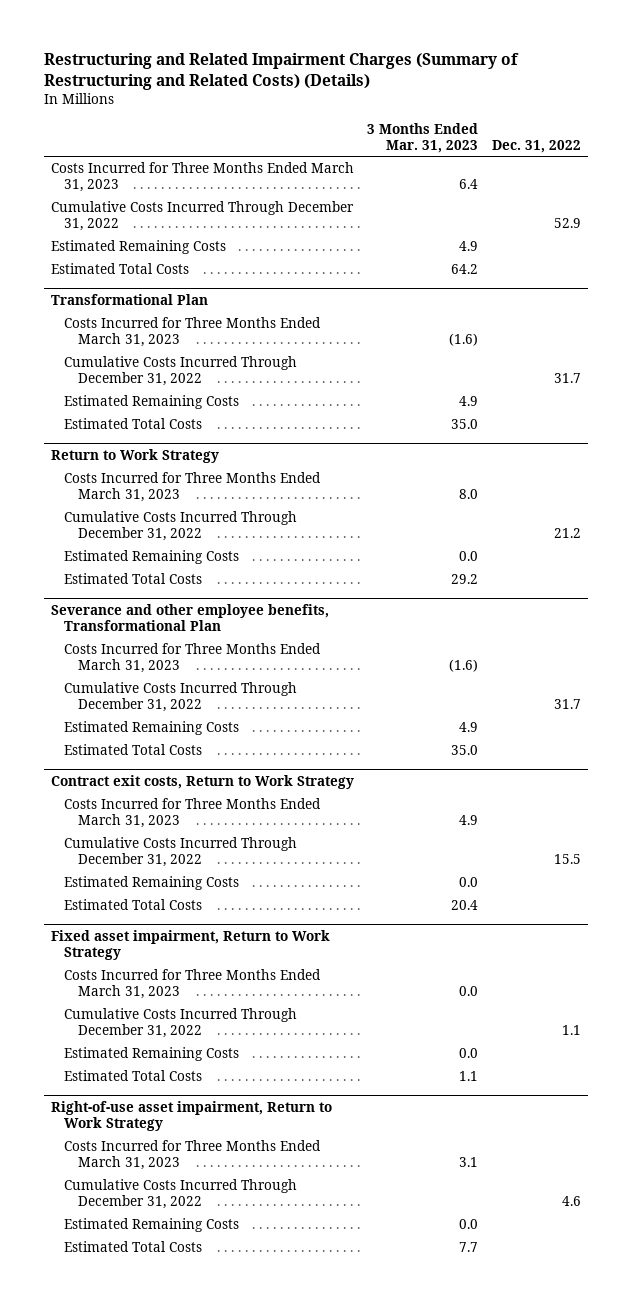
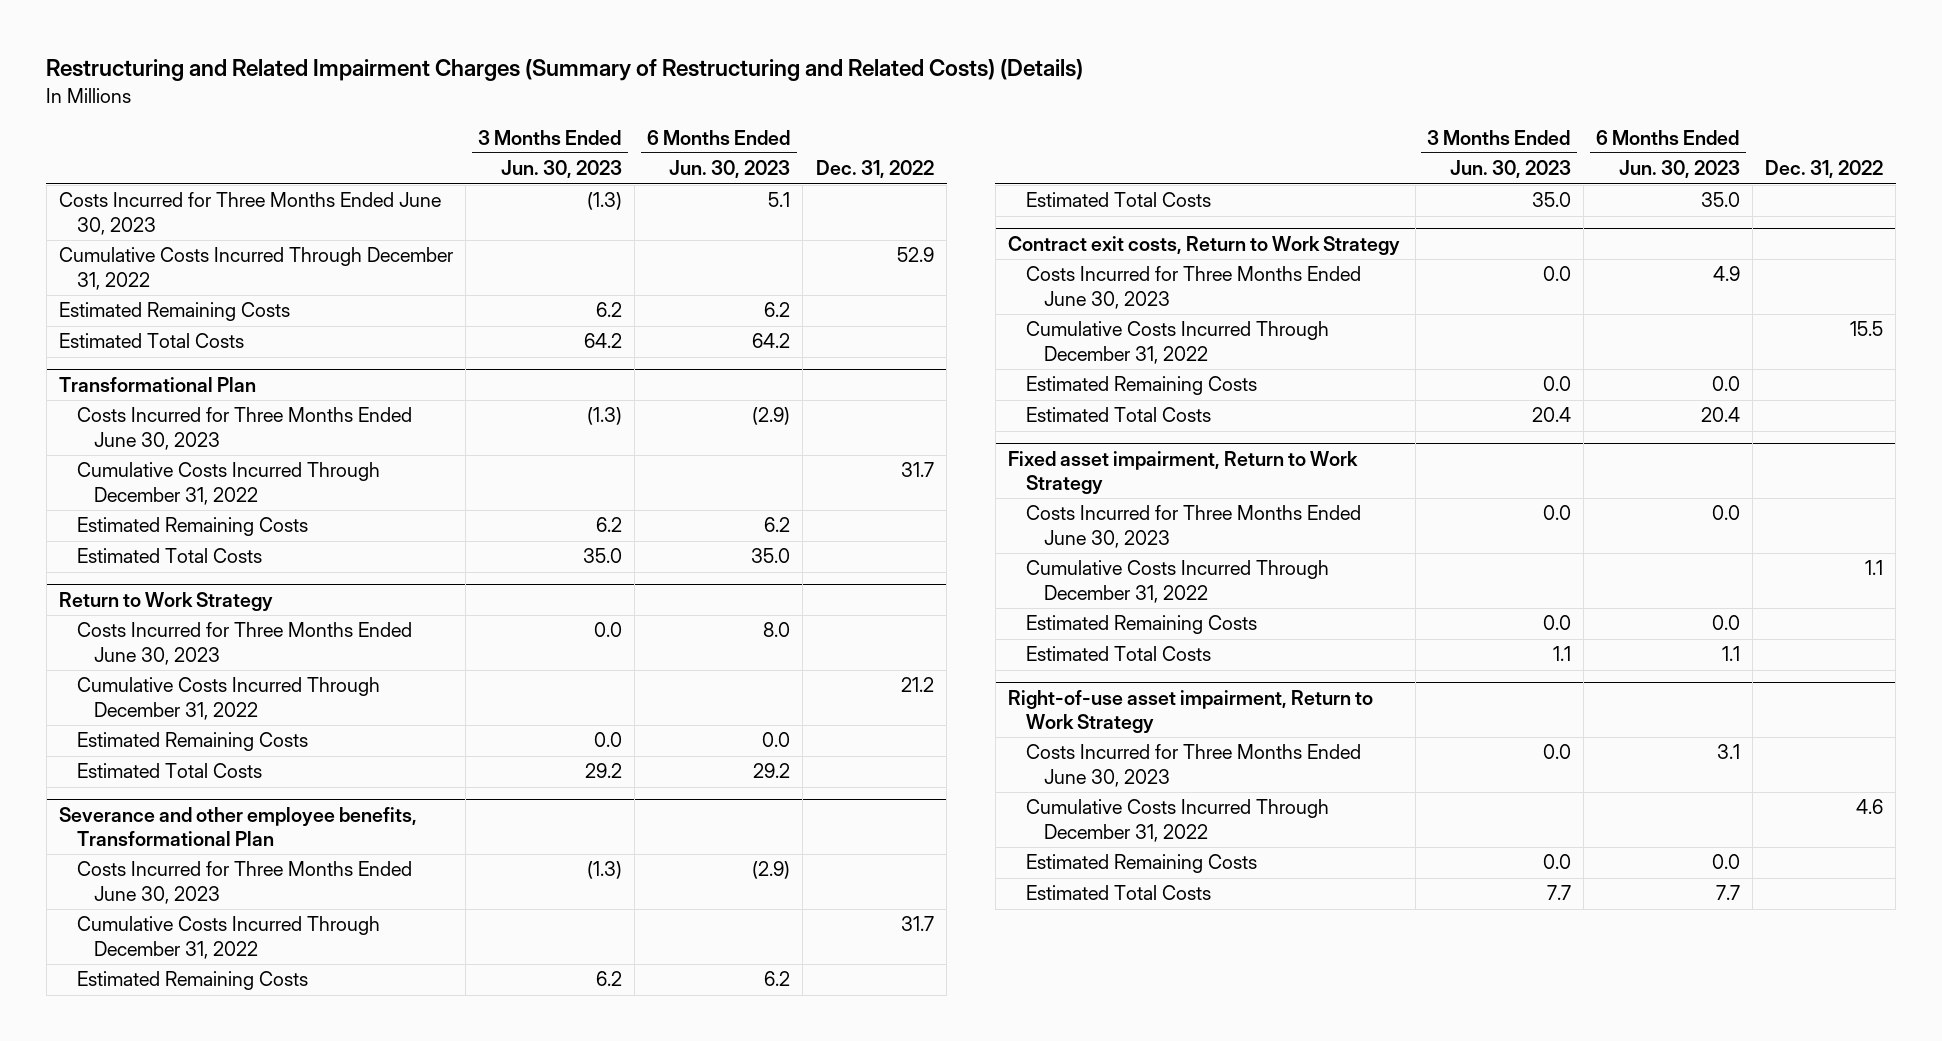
- | 3 Months Ended Mar. 31, 2023 | Dec. 31, 2022
+ | 3 Months Ended Jun. 30, 2023 | 6 Months Ended Jun. 30, 2023 | Dec. 31, 2022
- Costs Incurred for Three Months Ended March 31, 2023 | 6.4 |
+ Costs Incurred for Three Months Ended June 30, 2023 | (1.3) | 5.1 |
@ Transformational Plan
- Costs Incurred for Three Months Ended March 31, 2023 | (1.6) |
+ Costs Incurred for Three Months Ended June 30, 2023 | (1.3) | (2.9) |
@ Return to Work Strategy
- Costs Incurred for Three Months Ended March 31, 2023 | 8.0 |
+ Costs Incurred for Three Months Ended June 30, 2023 | 0.0 | 8.0 |
@ Severance and other employee benefits, Transformational Plan
- Costs Incurred for Three Months Ended March 31, 2023 | (1.6) |
+ Costs Incurred for Three Months Ended June 30, 2023 | (1.3) | (2.9) |
@ Contract exit costs, Return to Work Strategy
- Costs Incurred for Three Months Ended March 31, 2023 | 4.9 |
+ Costs Incurred for Three Months Ended June 30, 2023 | 0.0 | 4.9 |
@ Fixed asset impairment, Return to Work Strategy
- Costs Incurred for Three Months Ended March 31, 2023 | 0.0 |
+ Costs Incurred for Three Months Ended June 30, 2023 | 0.0 | 0.0 |
@ Right-of-use asset impairment, Return to Work Strategy
- Costs Incurred for Three Months Ended March 31, 2023 | 3.1 |
+ Costs Incurred for Three Months Ended June 30, 2023 | 0.0 | 3.1 |

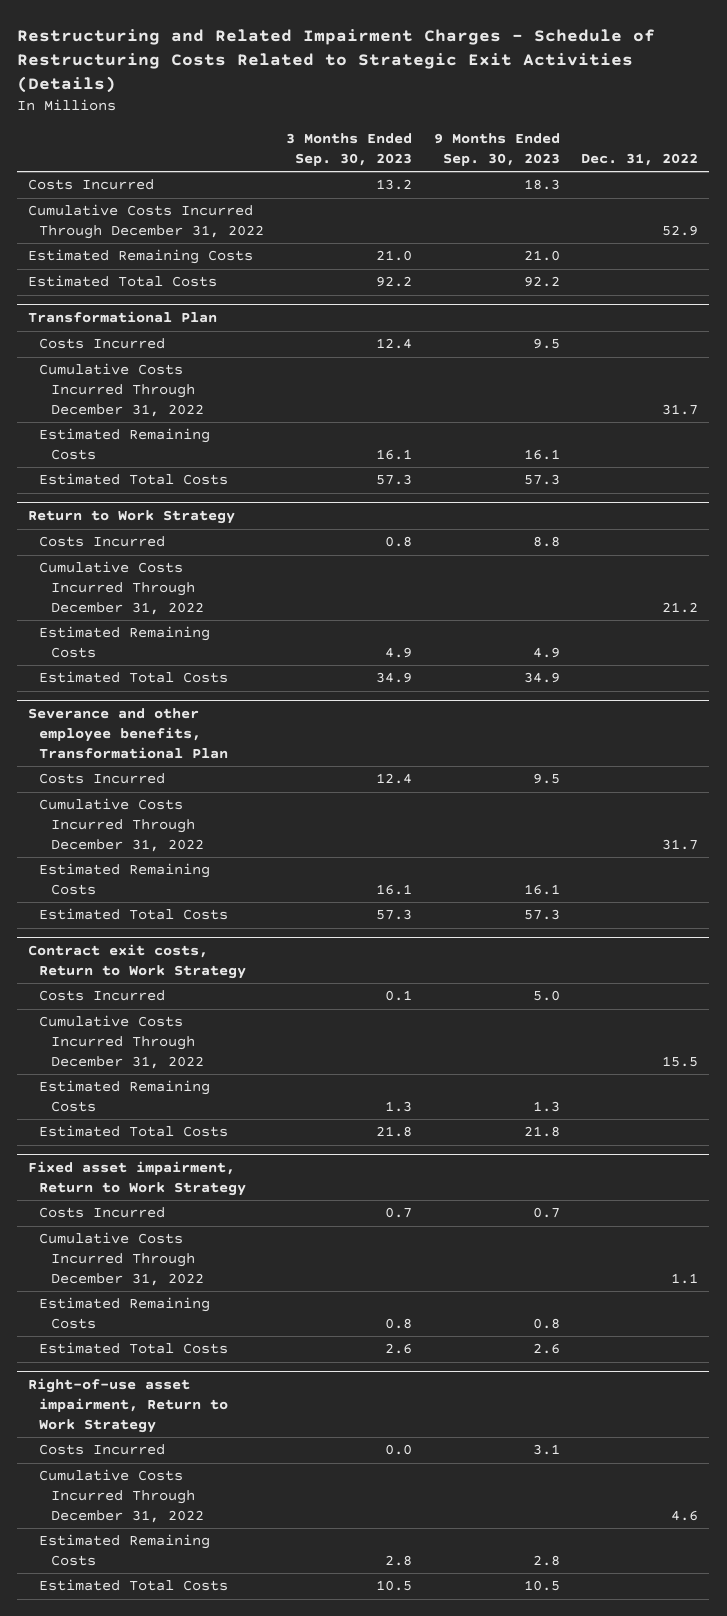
- Restructuring and Related Impairment Charges (Summary of Restructuring and Related Costs) (Details)
+ Restructuring and Related Impairment Charges - Schedule of Restructuring Costs Related to Strategic Exit Activities (Details)
- | 3 Months Ended Jun. 30, 2023 | 6 Months Ended Jun. 30, 2023 | Dec. 31, 2022
+ | 3 Months Ended Sep. 30, 2023 | 9 Months Ended Sep. 30, 2023 | Dec. 31, 2022
- Costs Incurred for Three Months Ended June 30, 2023 | (1.3) | 5.1 |
+ Costs Incurred | 13.2 | 18.3 |
@ Transformational Plan
- Costs Incurred for Three Months Ended June 30, 2023 | (1.3) | (2.9) |
+ Costs Incurred | 12.4 | 9.5 |
@ Return to Work Strategy
- Costs Incurred for Three Months Ended June 30, 2023 | 0.0 | 8.0 |
+ Costs Incurred | 0.8 | 8.8 |
@ Severance and other employee benefits, Transformational Plan
- Costs Incurred for Three Months Ended June 30, 2023 | (1.3) | (2.9) |
+ Costs Incurred | 12.4 | 9.5 |
@ Contract exit costs, Return to Work Strategy
- Costs Incurred for Three Months Ended June 30, 2023 | 0.0 | 4.9 |
+ Costs Incurred | 0.1 | 5.0 |
@ Fixed asset impairment, Return to Work Strategy
- Costs Incurred for Three Months Ended June 30, 2023 | 0.0 | 0.0 |
+ Costs Incurred | 0.7 | 0.7 |
@ Right-of-use asset impairment, Return to Work Strategy
- Costs Incurred for Three Months Ended June 30, 2023 | 0.0 | 3.1 |
+ Costs Incurred | 0.0 | 3.1 |

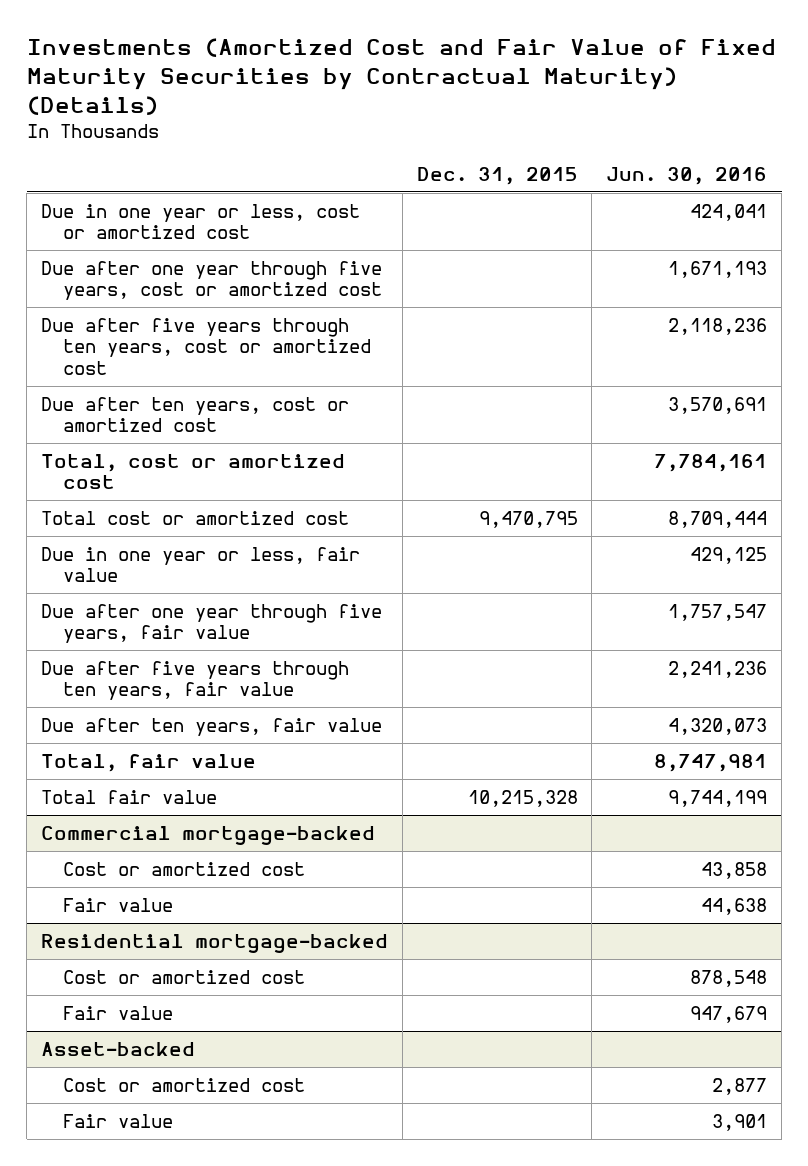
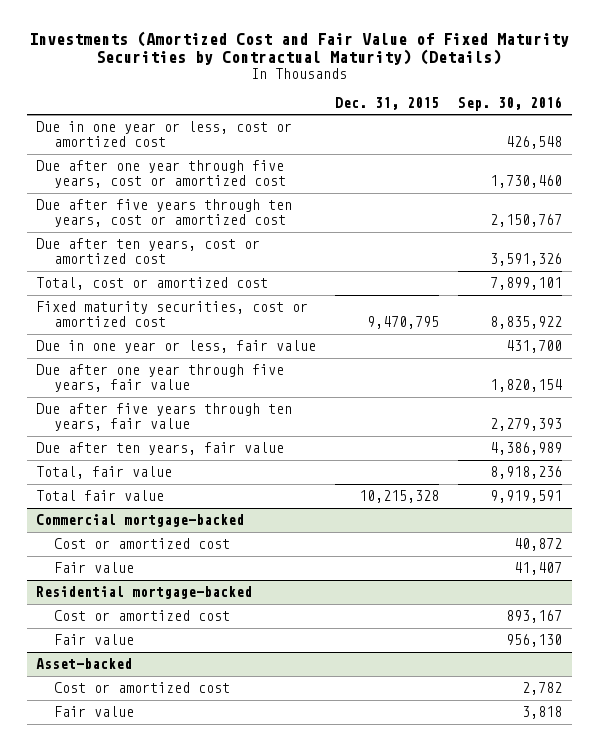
- | Dec. 31, 2015 | Jun. 30, 2016
+ | Dec. 31, 2015 | Sep. 30, 2016
- Total cost or amortized cost | 9,470,795 | 8,709,444
+ Fixed maturity securities, cost or amortized cost | 9,470,795 | 8,835,922

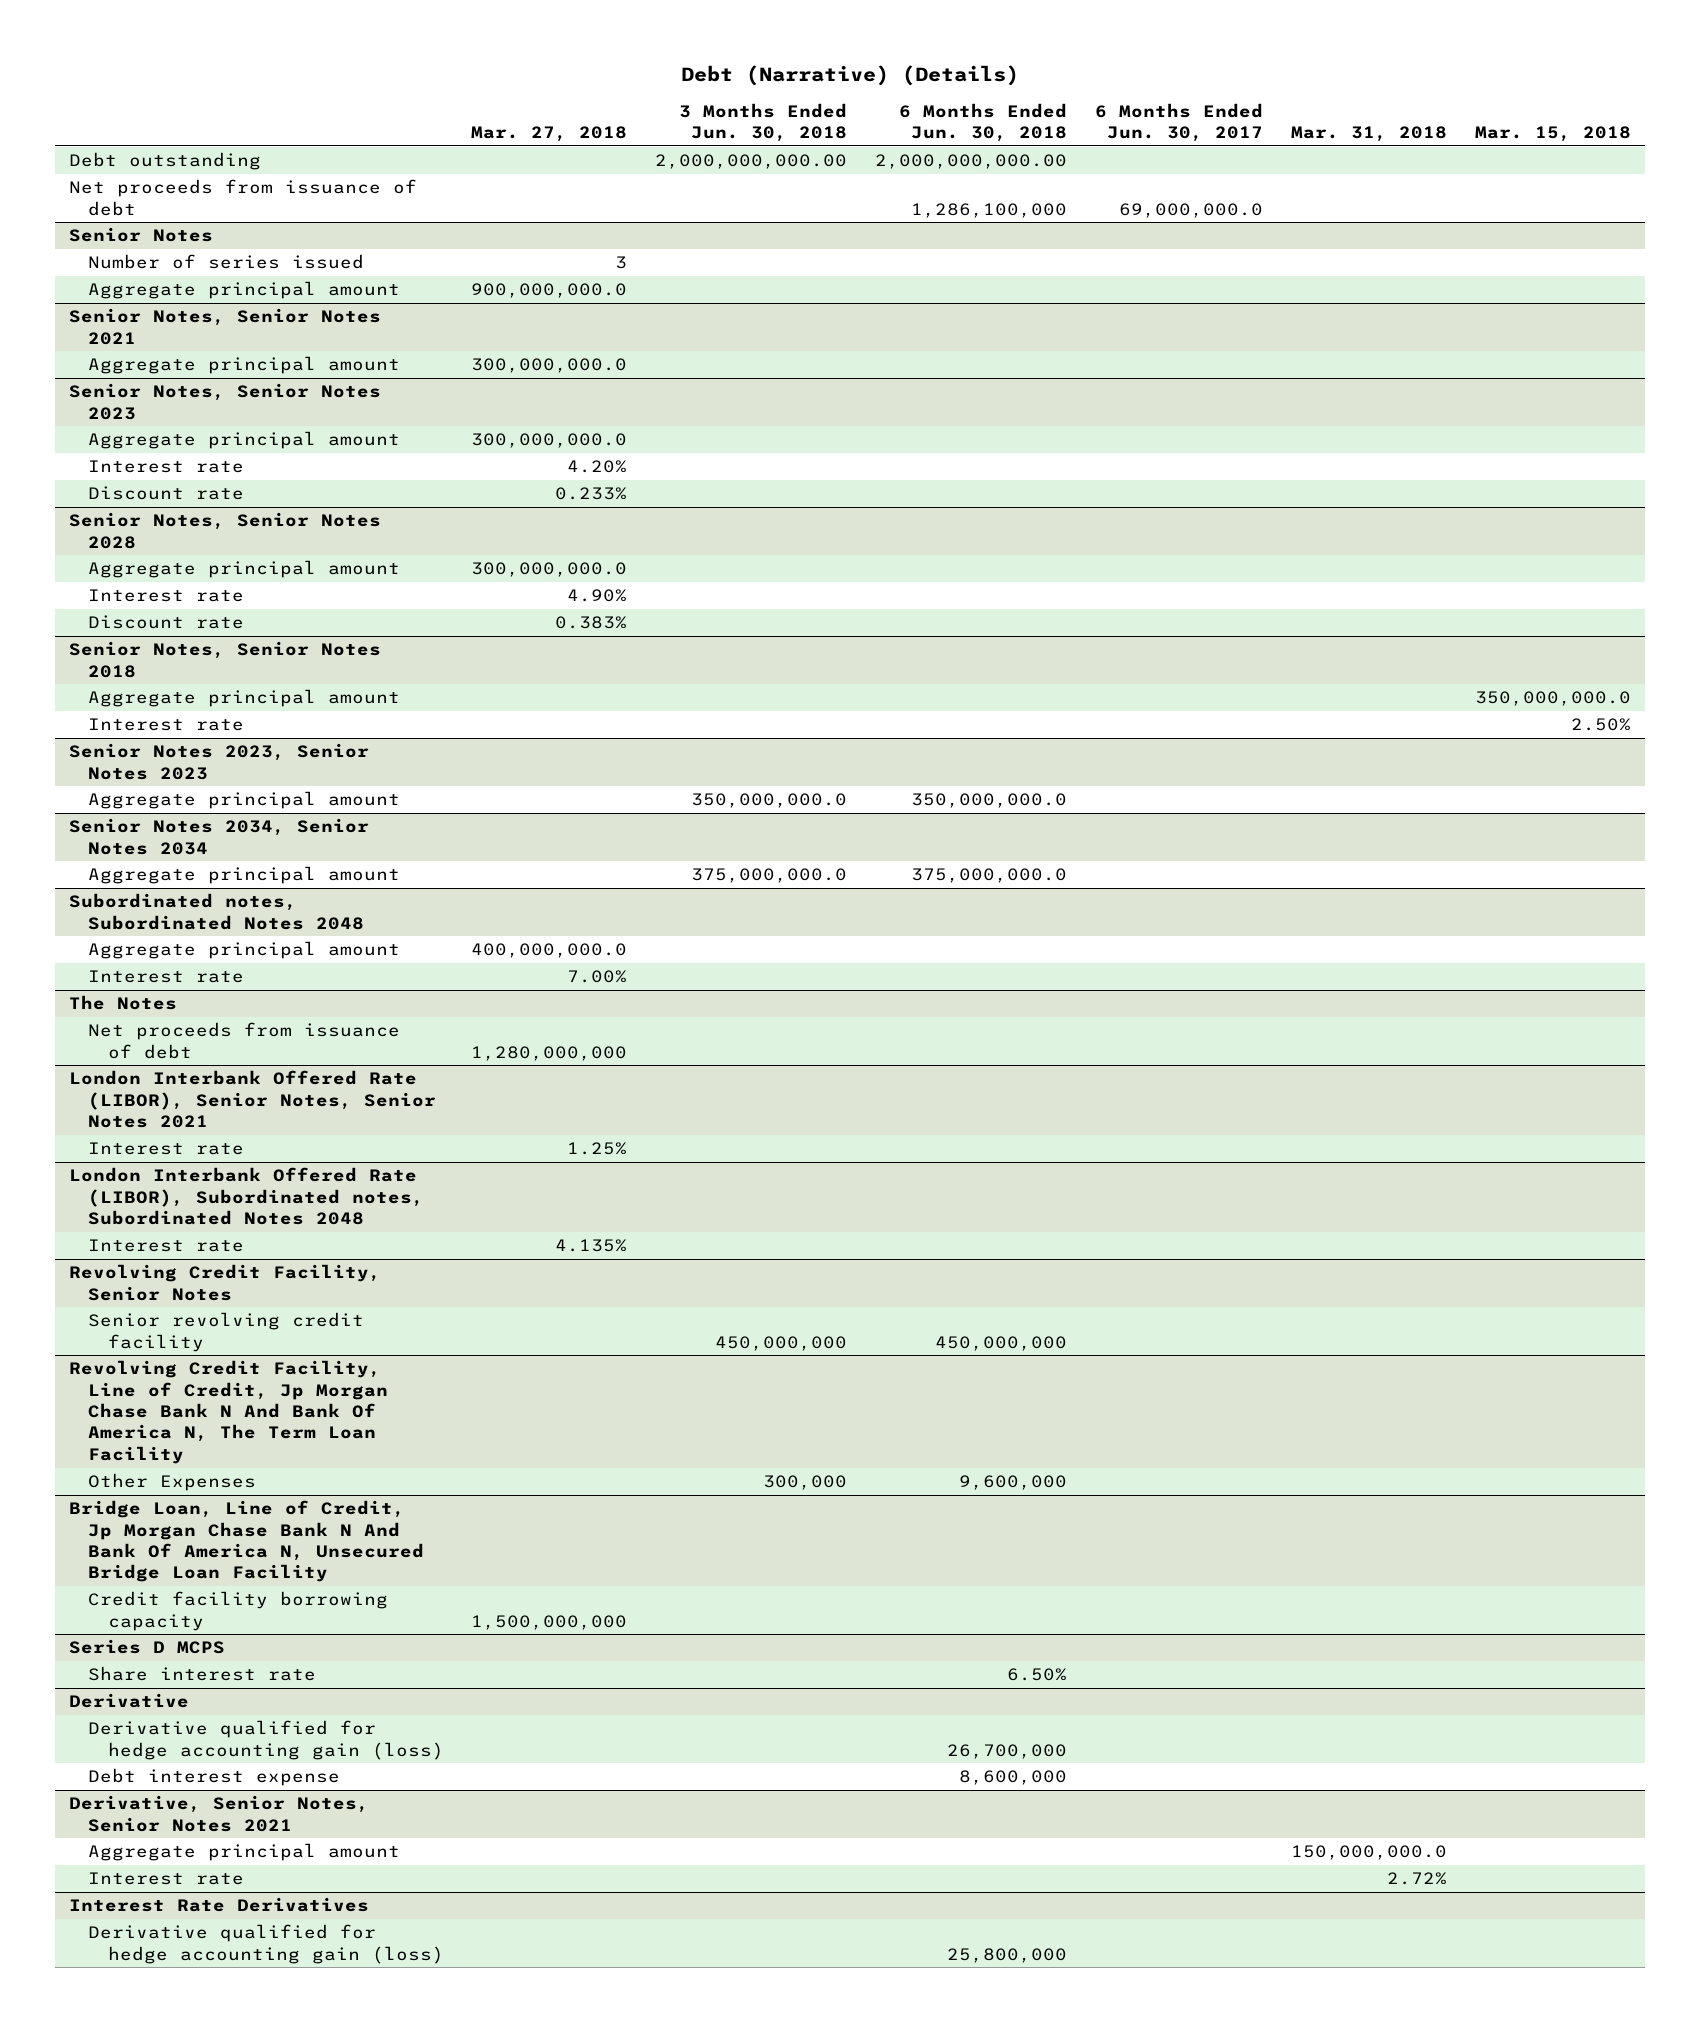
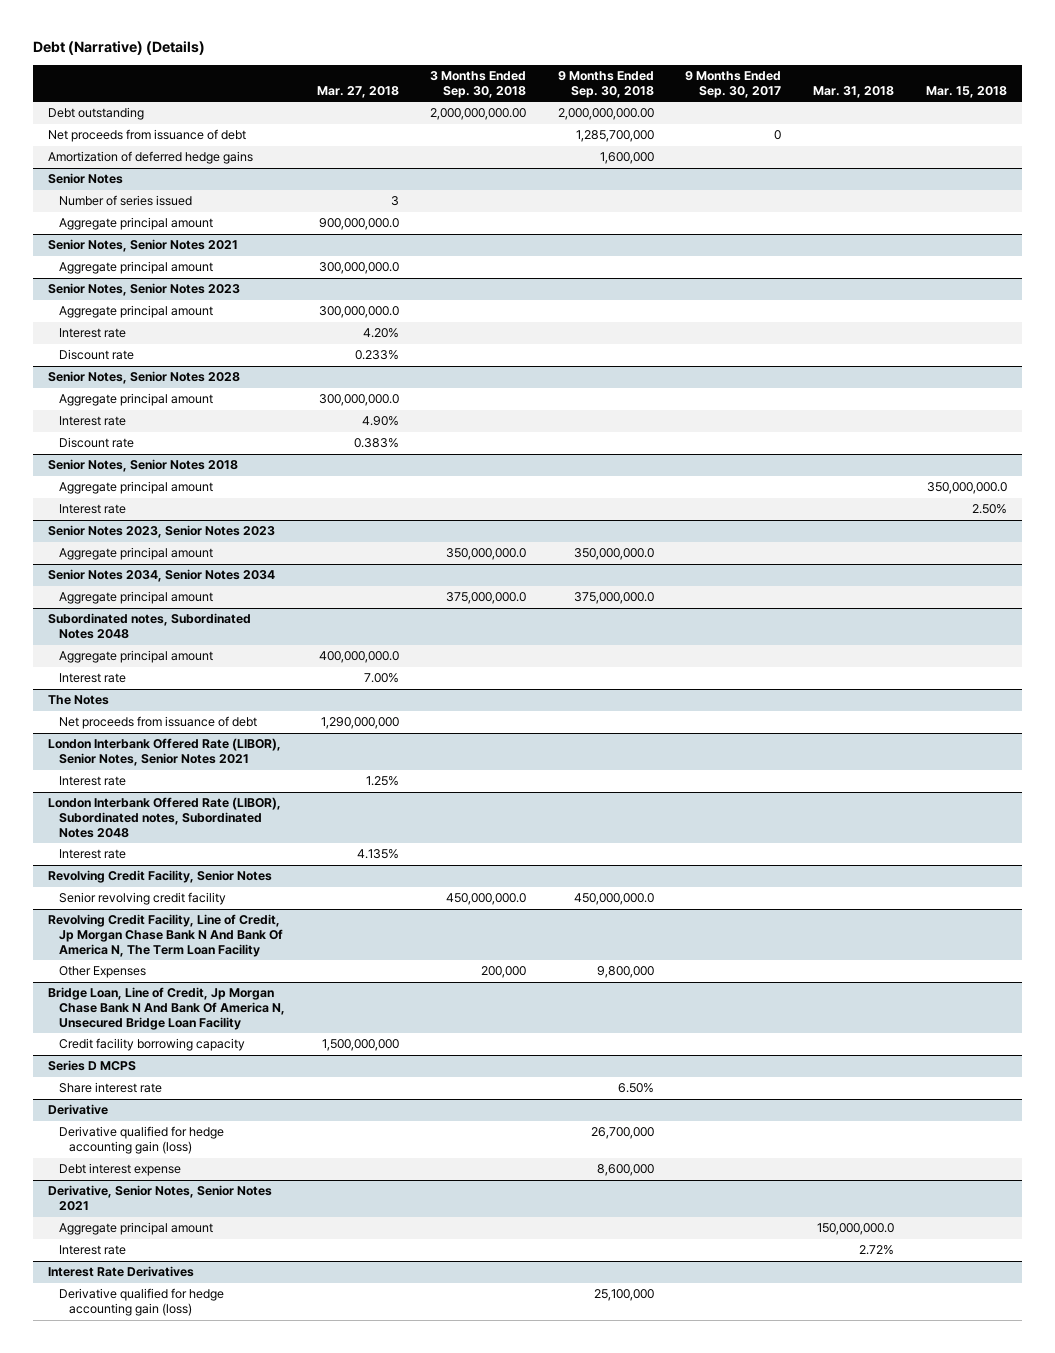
- | Mar. 27, 2018 | 3 Months Ended Jun. 30, 2018 | 6 Months Ended Jun. 30, 2018 | 6 Months Ended Jun. 30, 2017 | Mar. 31, 2018 | Mar. 15, 2018
+ | Mar. 27, 2018 | 3 Months Ended Sep. 30, 2018 | 9 Months Ended Sep. 30, 2018 | 9 Months Ended Sep. 30, 2017 | Mar. 31, 2018 | Mar. 15, 2018
+ Amortization of deferred hedge gains | | | 1,600,000 | | |
@ The Notes
- Net proceeds from issuance of debt | 1,280,000,000 | | | | |
+ Net proceeds from issuance of debt | 1,290,000,000 | | | | |

